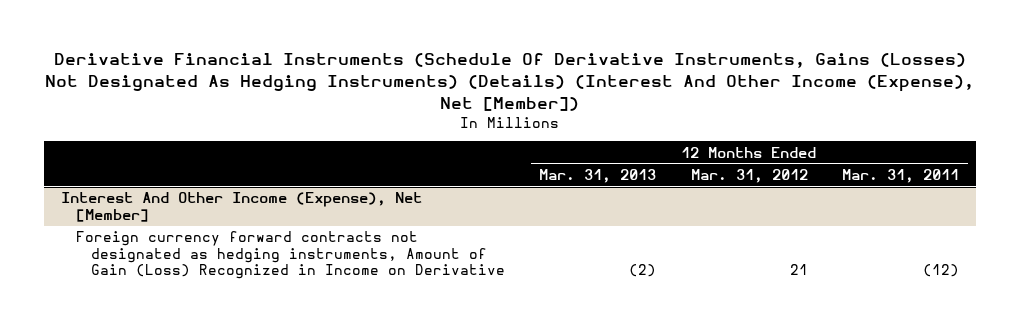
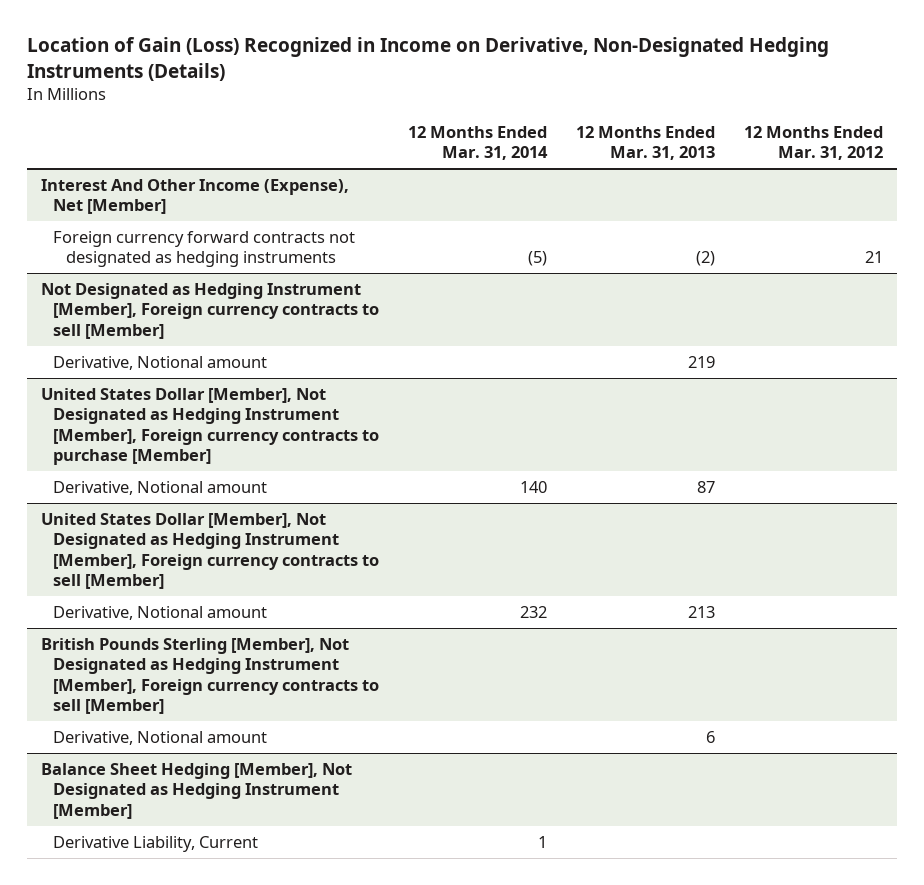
- Derivative Financial Instruments (Schedule Of Derivative Instruments, Gains (Losses) Not Designated As Hedging Instruments) (Details) (Interest And Other Income (Expense), Net [Member])
+ Location of Gain (Loss) Recognized in Income on Derivative, Non-Designated Hedging Instruments (Details)
- | 12 Months Ended Mar. 31, 2013 | 12 Months Ended Mar. 31, 2012 | 12 Months Ended Mar. 31, 2011
+ | 12 Months Ended Mar. 31, 2014 | 12 Months Ended Mar. 31, 2013 | 12 Months Ended Mar. 31, 2012
@ Interest And Other Income (Expense), Net [Member]
- Foreign currency forward contracts not designated as hedging instruments, Amount of Gain (Loss) Recognized in Income on Derivative | (2) | 21 | (12)
+ Foreign currency forward contracts not designated as hedging instruments | (5) | (2) | 21
+ Not Designated as Hedging Instrument [Member], Foreign currency contracts to sell [Member]
+ Derivative, Notional amount | | 219 |
+ United States Dollar [Member], Not Designated as Hedging Instrument [Member], Foreign currency contracts to purchase [Member]
+ Derivative, Notional amount | 140 | 87 |
+ United States Dollar [Member], Not Designated as Hedging Instrument [Member], Foreign currency contracts to sell [Member]
+ Derivative, Notional amount | 232 | 213 |
+ British Pounds Sterling [Member], Not Designated as Hedging Instrument [Member], Foreign currency contracts to sell [Member]
+ Derivative, Notional amount | | 6 |
+ Balance Sheet Hedging [Member], Not Designated as Hedging Instrument [Member]
+ Derivative Liability, Current | 1 | |

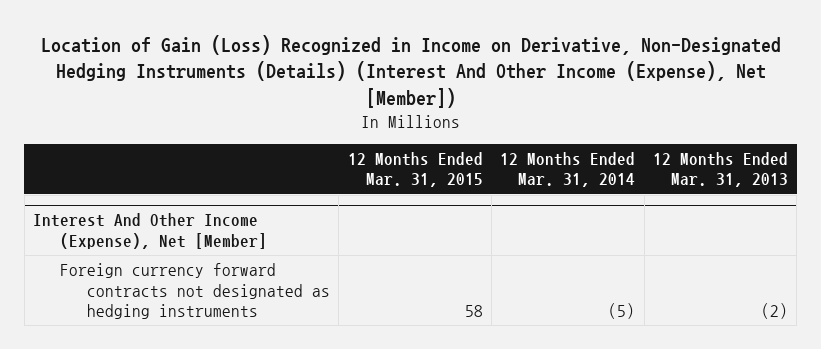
- Location of Gain (Loss) Recognized in Income on Derivative, Non-Designated Hedging Instruments (Details)
+ Location of Gain (Loss) Recognized in Income on Derivative, Non-Designated Hedging Instruments (Details) (Interest And Other Income (Expense), Net [Member])
- | 12 Months Ended Mar. 31, 2014 | 12 Months Ended Mar. 31, 2013 | 12 Months Ended Mar. 31, 2012
+ | 12 Months Ended Mar. 31, 2015 | 12 Months Ended Mar. 31, 2014 | 12 Months Ended Mar. 31, 2013
- Not Designated as Hedging Instrument [Member], Foreign currency contracts to sell [Member]
- Derivative, Notional amount | | 219 |
- United States Dollar [Member], Not Designated as Hedging Instrument [Member], Foreign currency contracts to purchase [Member]
- Derivative, Notional amount | 140 | 87 |
- United States Dollar [Member], Not Designated as Hedging Instrument [Member], Foreign currency contracts to sell [Member]
- Derivative, Notional amount | 232 | 213 |
- British Pounds Sterling [Member], Not Designated as Hedging Instrument [Member], Foreign currency contracts to sell [Member]
- Derivative, Notional amount | | 6 |
- Balance Sheet Hedging [Member], Not Designated as Hedging Instrument [Member]
- Derivative Liability, Current | 1 | |

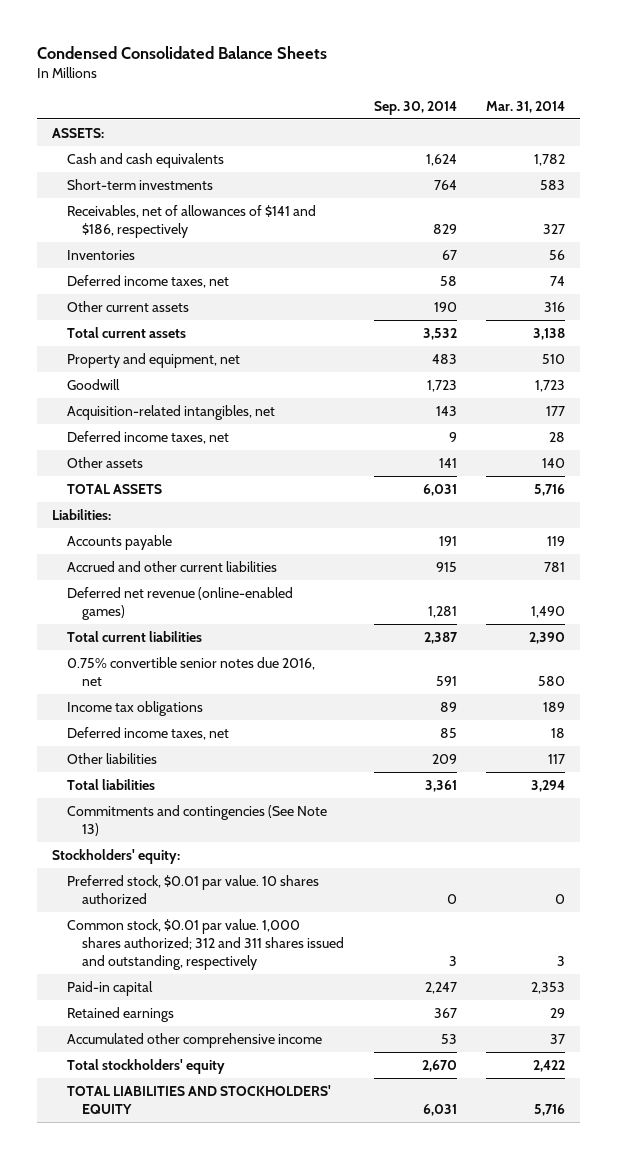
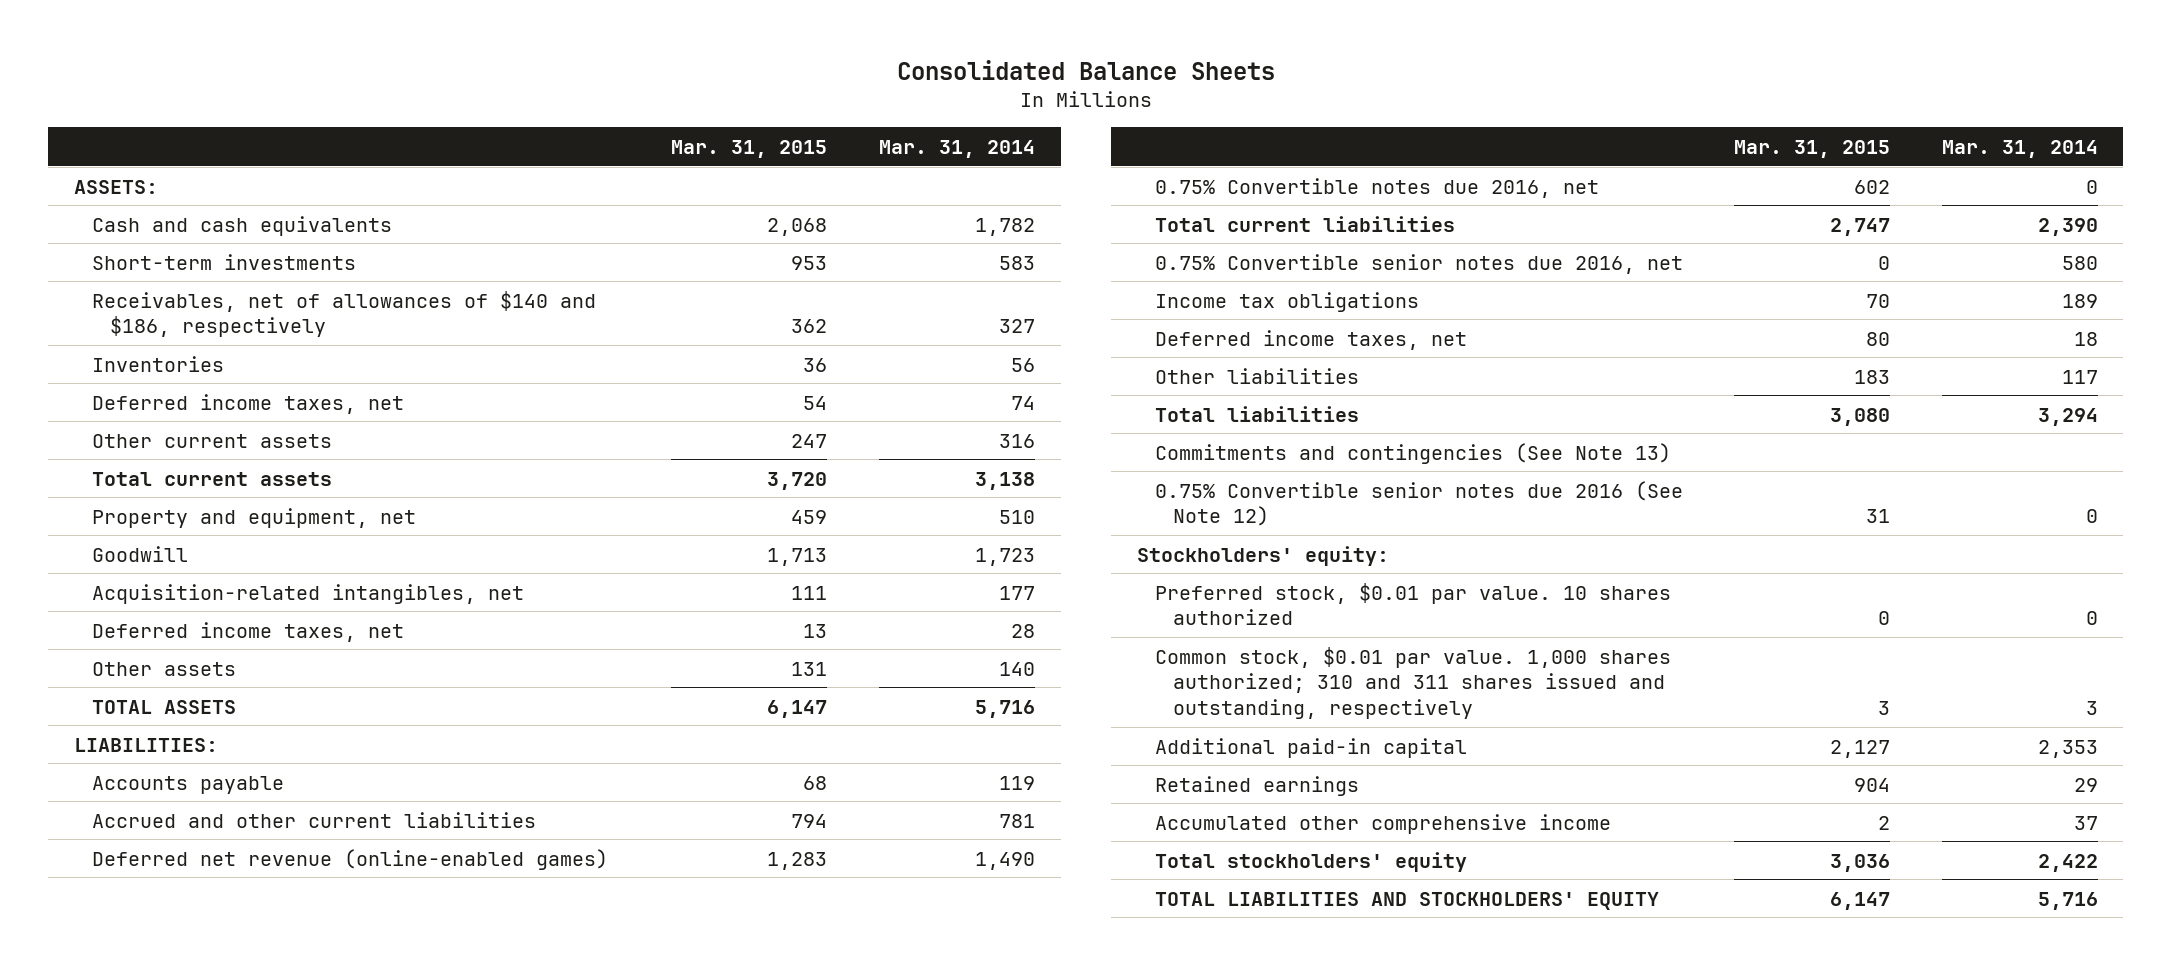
- Condensed Consolidated Balance Sheets
+ Consolidated Balance Sheets
- | Sep. 30, 2014 | Mar. 31, 2014
+ | Mar. 31, 2015 | Mar. 31, 2014
- Receivables, net of allowances of $141 and $186, respectively | 829 | 327
+ Receivables, net of allowances of $140 and $186, respectively | 362 | 327
- Liabilities:
+ LIABILITIES:
+ 0.75% Convertible notes due 2016, net | 602 | 0
- 0.75% convertible senior notes due 2016, net | 591 | 580
+ 0.75% Convertible senior notes due 2016, net | 0 | 580
+ 0.75% Convertible senior notes due 2016 (See Note 12) | 31 | 0
- Common stock, $0.01 par value. 1,000 shares authorized; 312 and 311 shares issued and outstanding, respectively | 3 | 3
- Paid-in capital | 2,247 | 2,353
+ Common stock, $0.01 par value. 1,000 shares authorized; 310 and 311 shares issued and outstanding, respectively | 3 | 3
+ Additional paid-in capital | 2,127 | 2,353

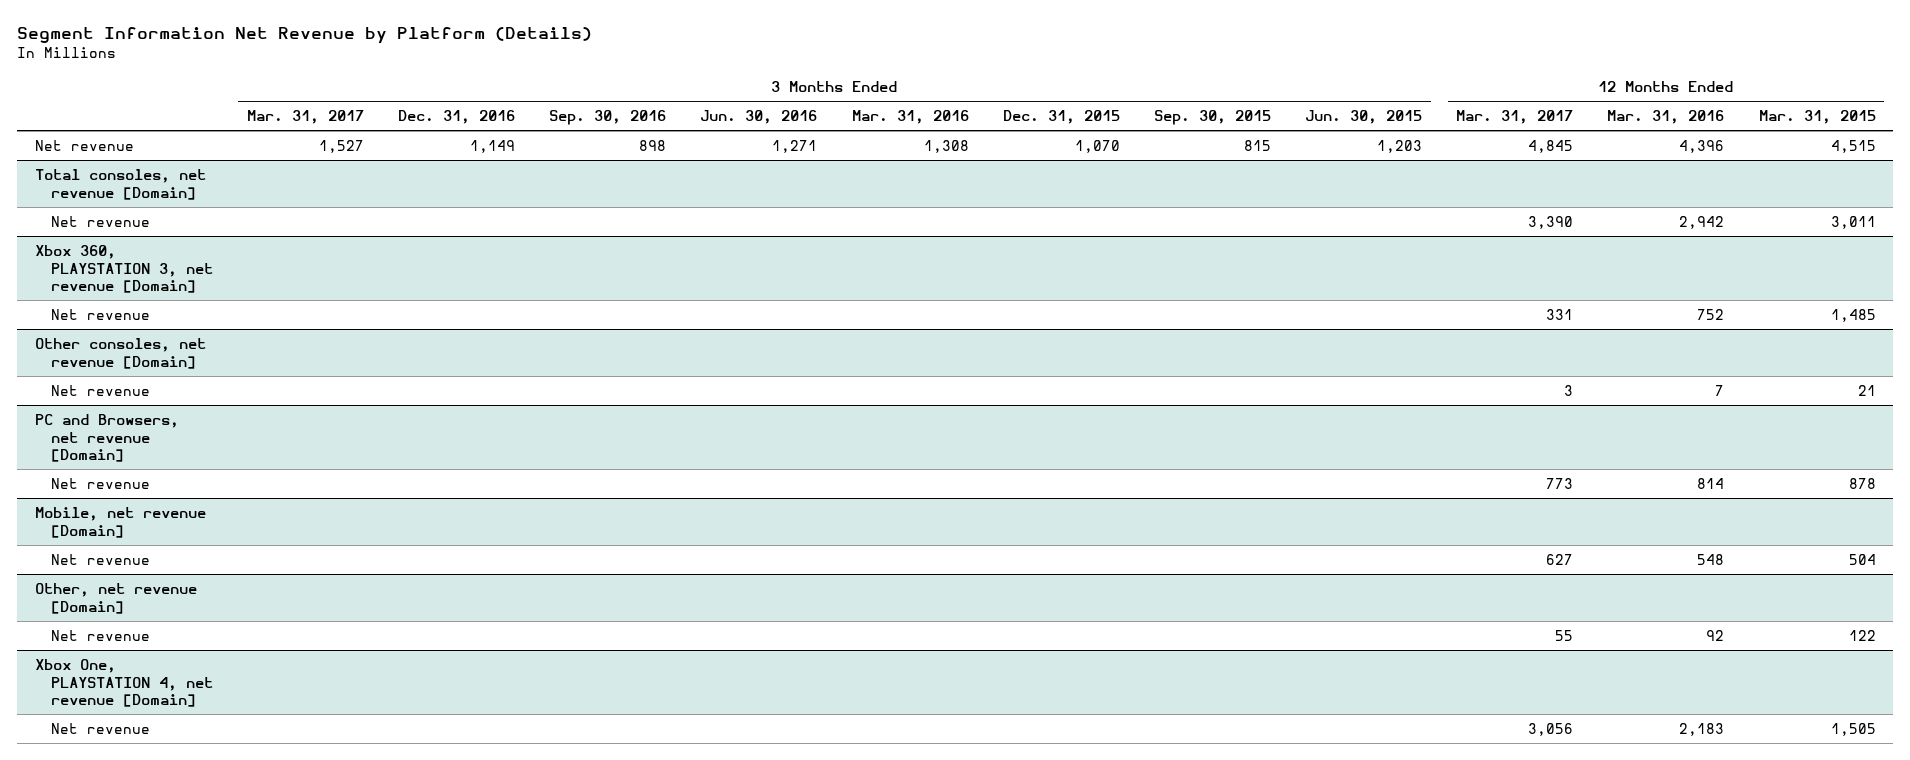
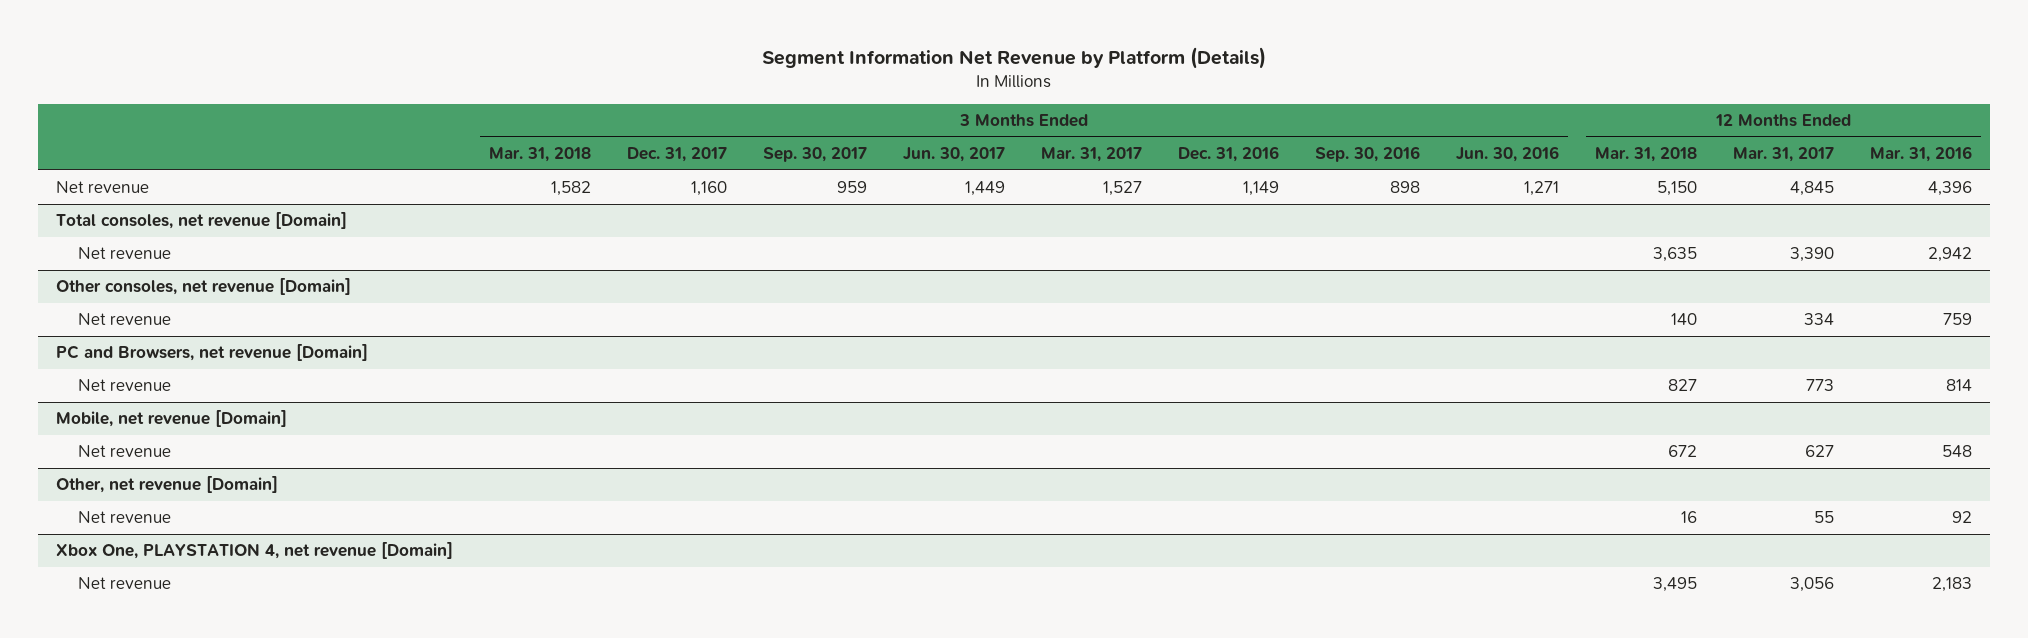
- | 3 Months Ended Mar. 31, 2017 | 3 Months Ended Dec. 31, 2016 | 3 Months Ended Sep. 30, 2016 | 3 Months Ended Jun. 30, 2016 | 3 Months Ended Mar. 31, 2016 | 3 Months Ended Dec. 31, 2015 | 3 Months Ended Sep. 30, 2015 | 3 Months Ended Jun. 30, 2015 | 12 Months Ended Mar. 31, 2017 | 12 Months Ended Mar. 31, 2016 | 12 Months Ended Mar. 31, 2015
+ | 3 Months Ended Mar. 31, 2018 | 3 Months Ended Dec. 31, 2017 | 3 Months Ended Sep. 30, 2017 | 3 Months Ended Jun. 30, 2017 | 3 Months Ended Mar. 31, 2017 | 3 Months Ended Dec. 31, 2016 | 3 Months Ended Sep. 30, 2016 | 3 Months Ended Jun. 30, 2016 | 12 Months Ended Mar. 31, 2018 | 12 Months Ended Mar. 31, 2017 | 12 Months Ended Mar. 31, 2016
- Xbox 360, PLAYSTATION 3, net revenue [Domain]
- Net revenue | | | | | | | | | 331 | 752 | 1,485
@ Other consoles, net revenue [Domain]
- Net revenue | | | | | | | | | 3 | 7 | 21
+ Net revenue | | | | | | | | | 140 | 334 | 759

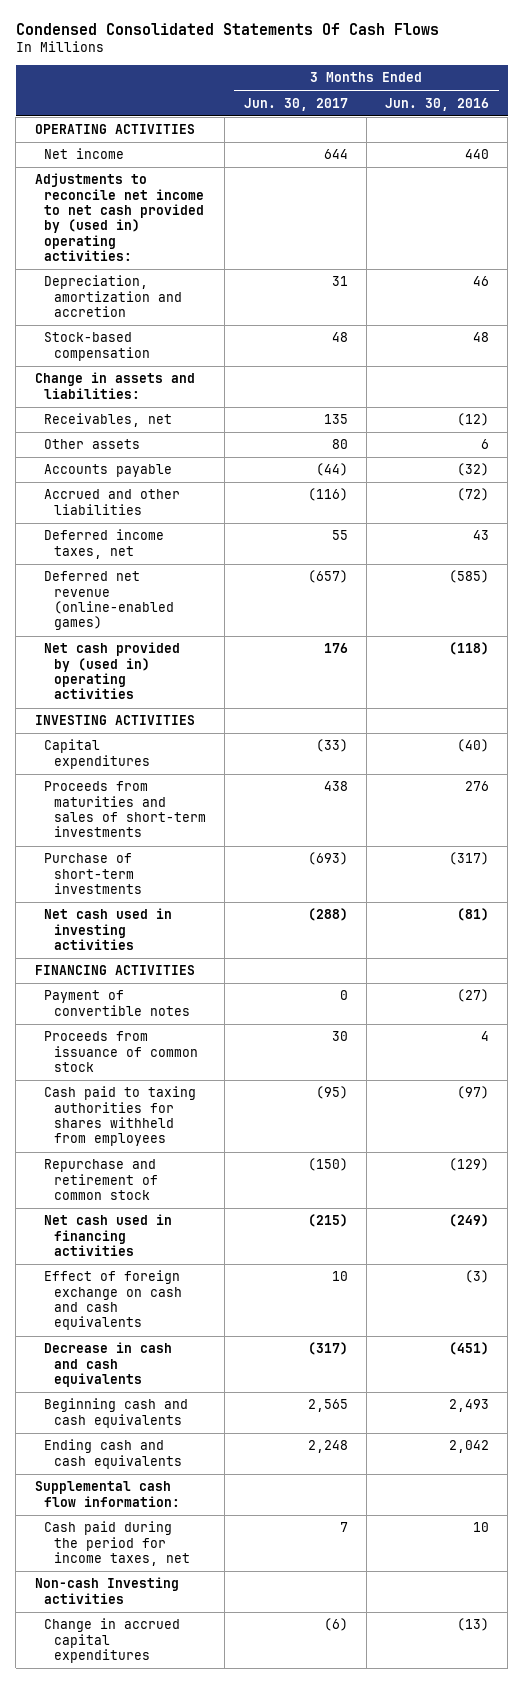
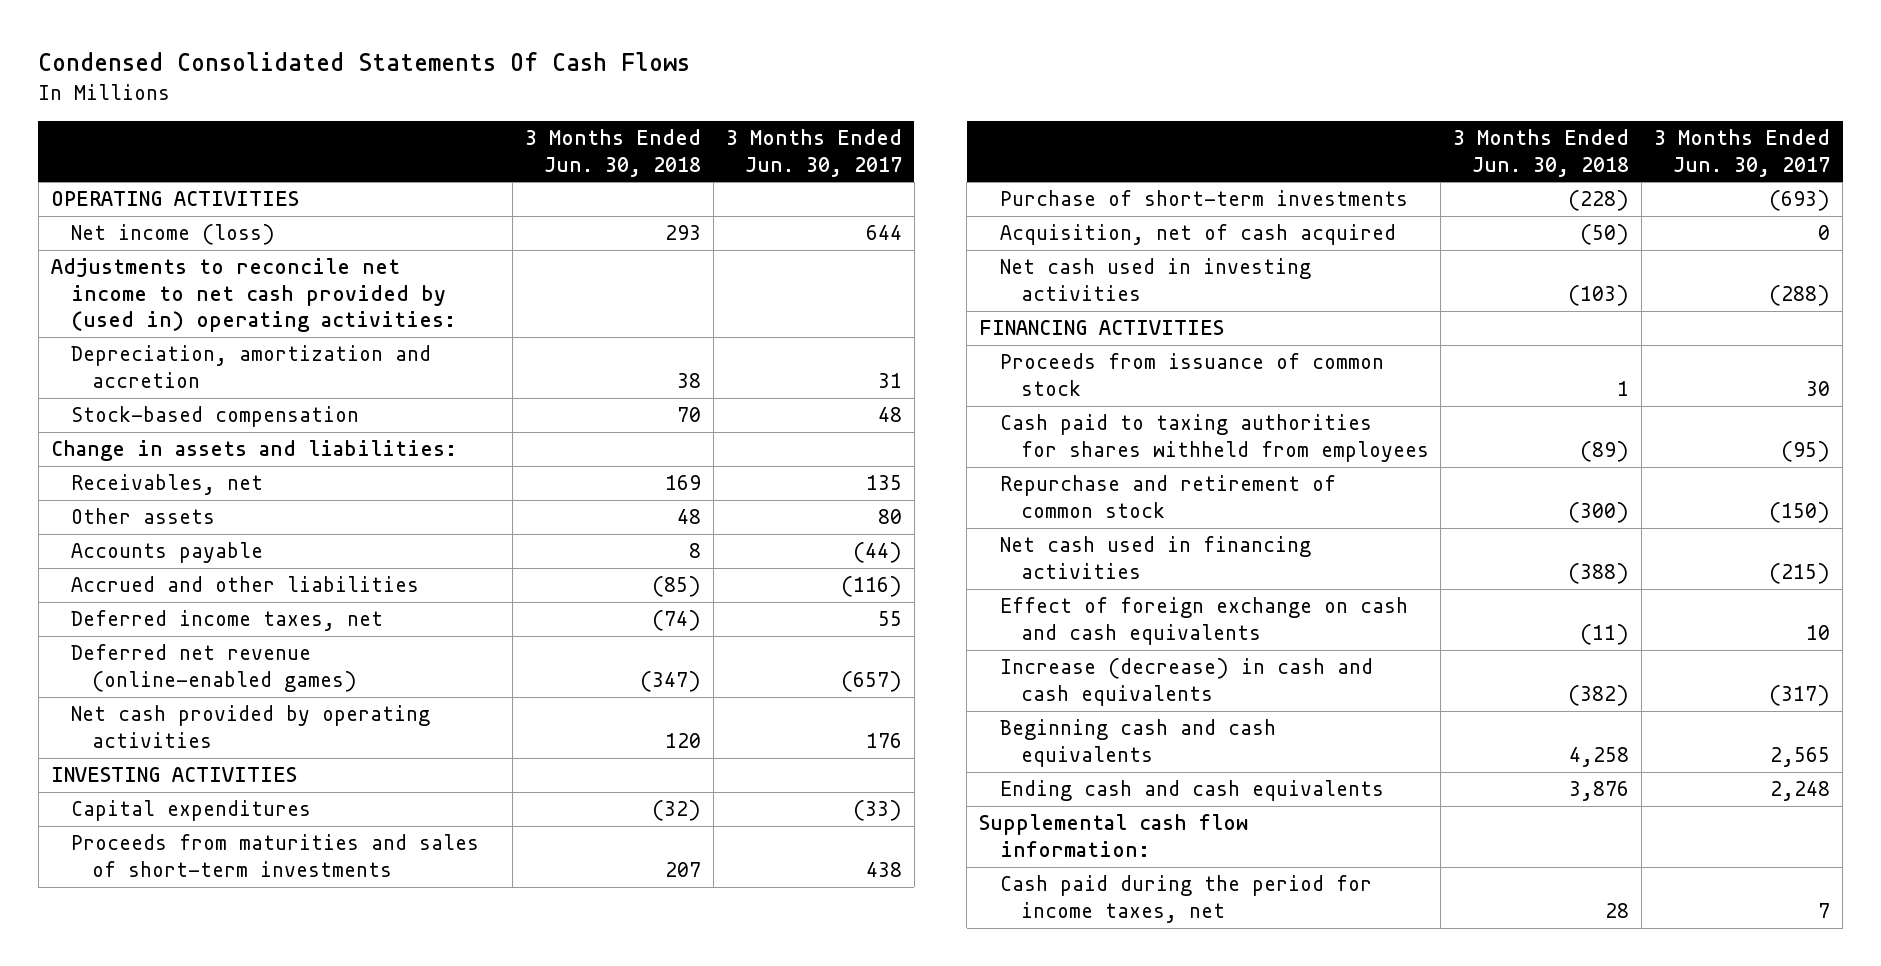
- | 3 Months Ended Jun. 30, 2017 | 3 Months Ended Jun. 30, 2016
+ | 3 Months Ended Jun. 30, 2018 | 3 Months Ended Jun. 30, 2017
- Net income | 644 | 440
+ Net income (loss) | 293 | 644
- Net cash provided by (used in) operating activities | 176 | (118)
+ Net cash provided by operating activities | 120 | 176
+ Acquisition, net of cash acquired | (50) | 0
- Payment of convertible notes | 0 | (27)
- Decrease in cash and cash equivalents | (317) | (451)
+ Increase (decrease) in cash and cash equivalents | (382) | (317)
- Non-cash Investing activities
- Change in accrued capital expenditures | (6) | (13)

